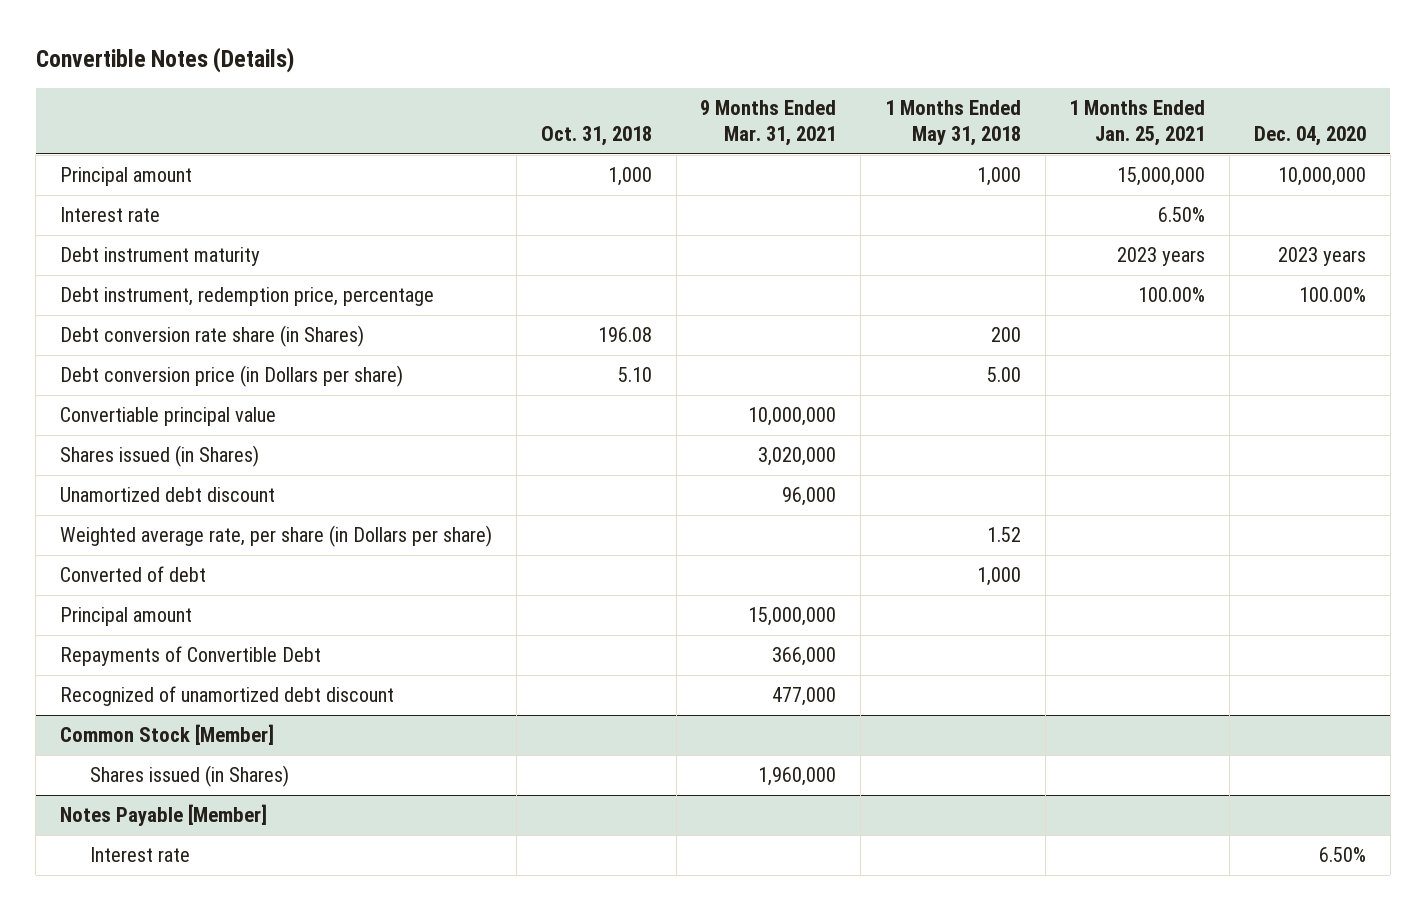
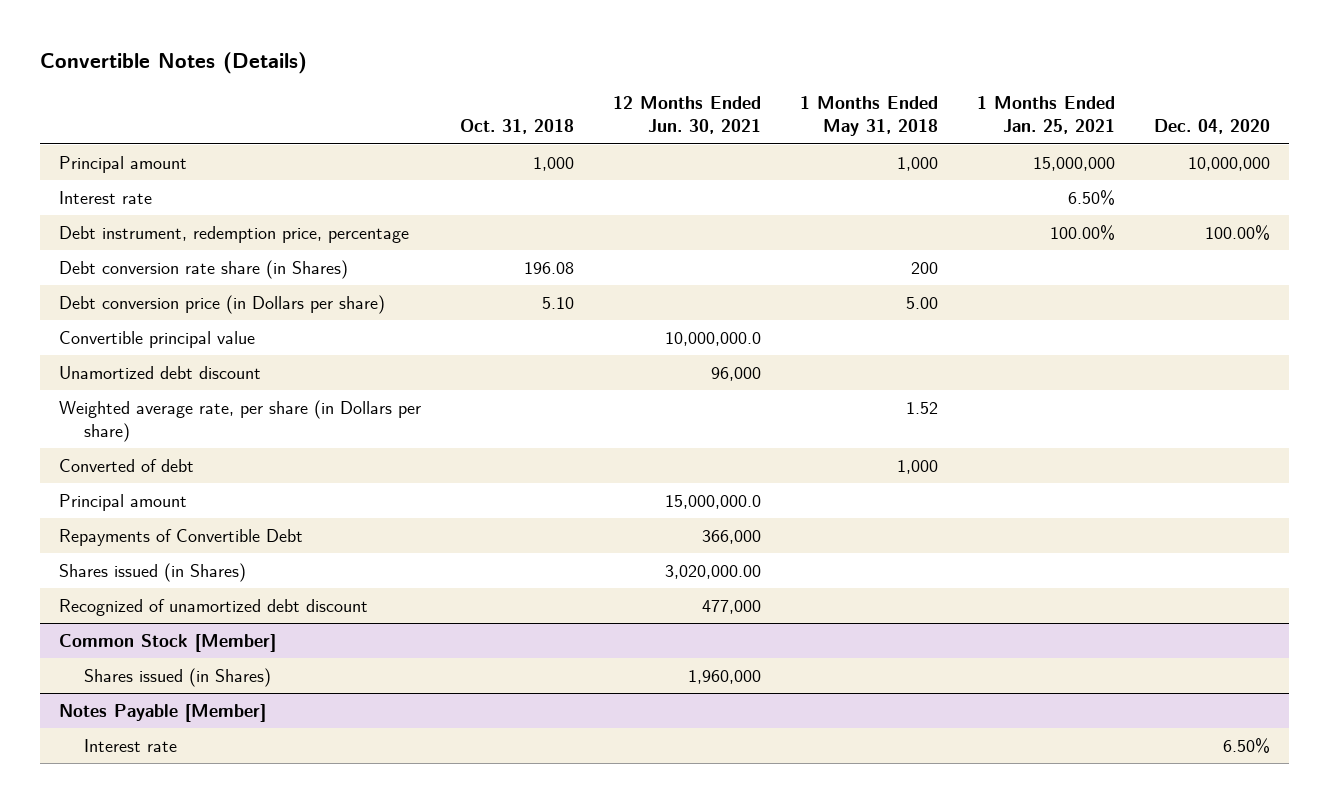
- | Oct. 31, 2018 | 9 Months Ended Mar. 31, 2021 | 1 Months Ended May 31, 2018 | 1 Months Ended Jan. 25, 2021 | Dec. 04, 2020
+ | Oct. 31, 2018 | 12 Months Ended Jun. 30, 2021 | 1 Months Ended May 31, 2018 | 1 Months Ended Jan. 25, 2021 | Dec. 04, 2020
- Debt instrument maturity | | | | 2023 years | 2023 years
- Convertiable principal value | | 10,000,000 | | |
+ Convertible principal value | | 10,000,000.0 | | |
moved down: Shares issued (in Shares) | | 3,020,000.00 | | |

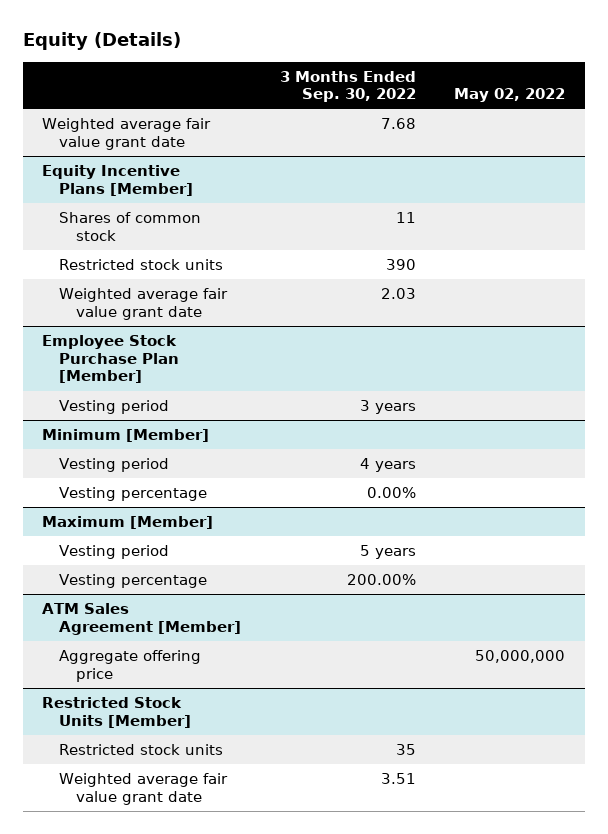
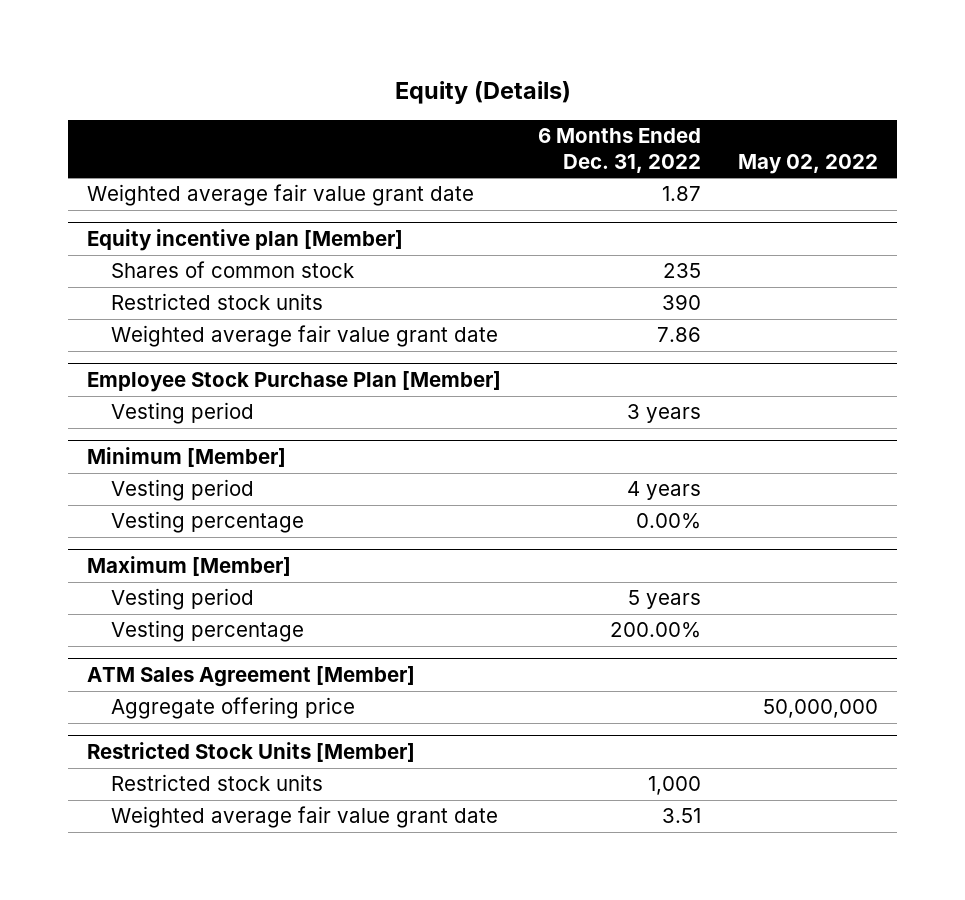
- | 3 Months Ended Sep. 30, 2022 | May 02, 2022
+ | 6 Months Ended Dec. 31, 2022 | May 02, 2022
- Equity Incentive Plans [Member]
+ Equity incentive plan [Member]

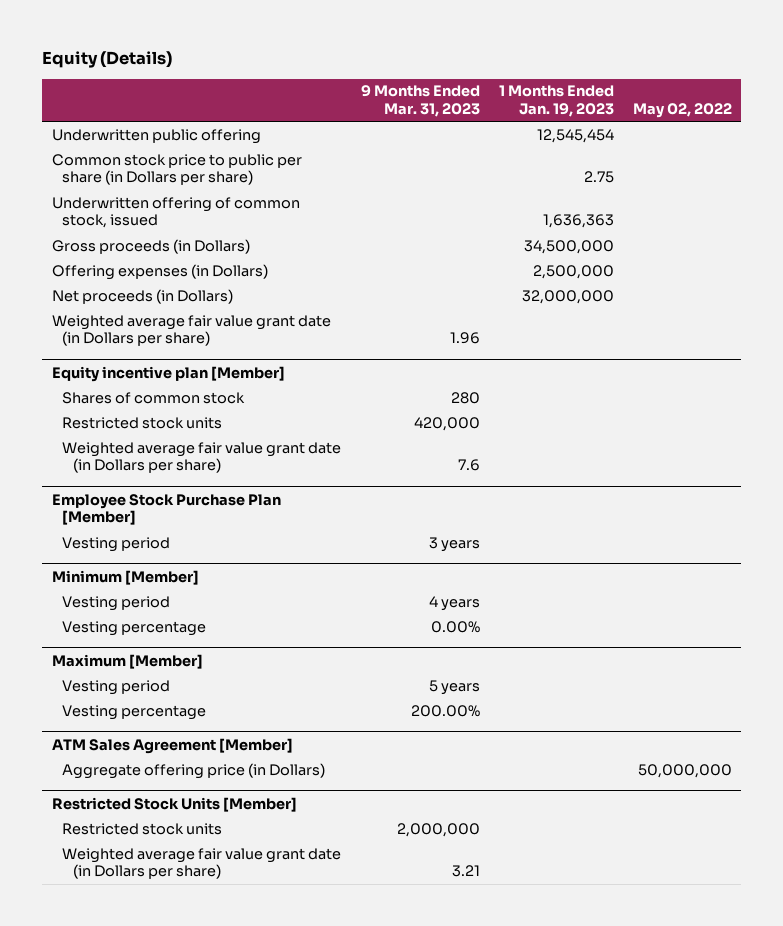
- | 6 Months Ended Dec. 31, 2022 | May 02, 2022
+ | 9 Months Ended Mar. 31, 2023 | 1 Months Ended Jan. 19, 2023 | May 02, 2022
- Weighted average fair value grant date | 1.87 |
+ Underwritten public offering | | 12,545,454 |
+ Common stock price to public per share (in Dollars per share) | | 2.75 |
+ Underwritten offering of common stock, issued | | 1,636,363 |
+ Gross proceeds (in Dollars) | | 34,500,000 |
+ Offering expenses (in Dollars) | | 2,500,000 |
+ Net proceeds (in Dollars) | | 32,000,000 |
+ Weighted average fair value grant date (in Dollars per share) | 1.96 | |
@ Equity incentive plan [Member]
- Weighted average fair value grant date | 7.86 |
+ Weighted average fair value grant date (in Dollars per share) | 7.6 | |
@ ATM Sales Agreement [Member]
- Aggregate offering price | | 50,000,000
+ Aggregate offering price (in Dollars) | | | 50,000,000
@ Restricted Stock Units [Member]
- Weighted average fair value grant date | 3.51 |
+ Weighted average fair value grant date (in Dollars per share) | 3.21 | |

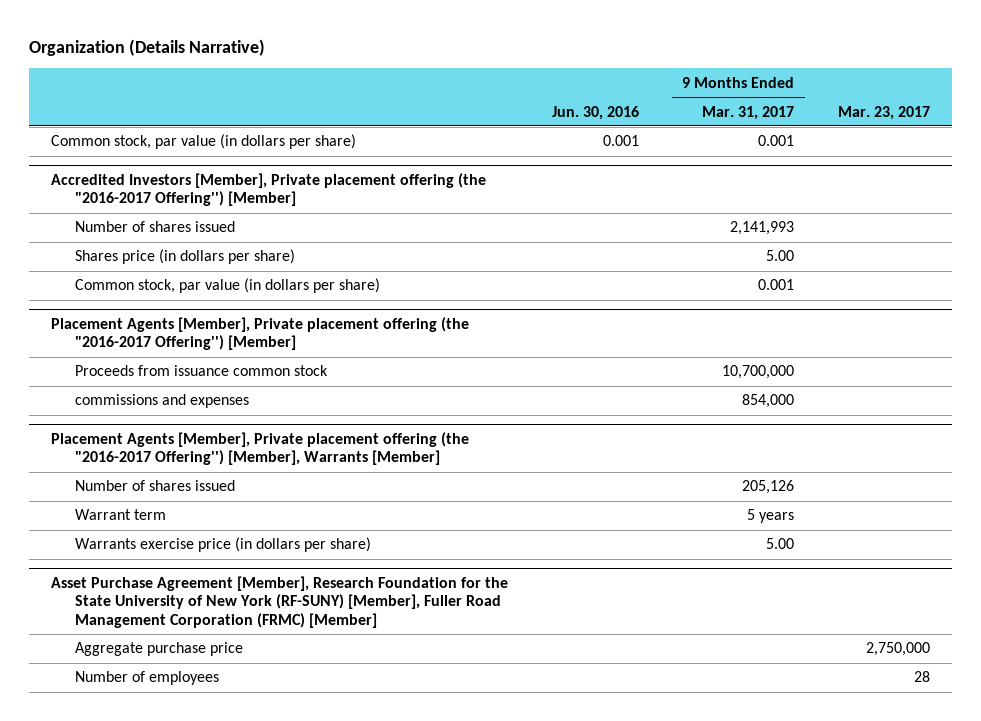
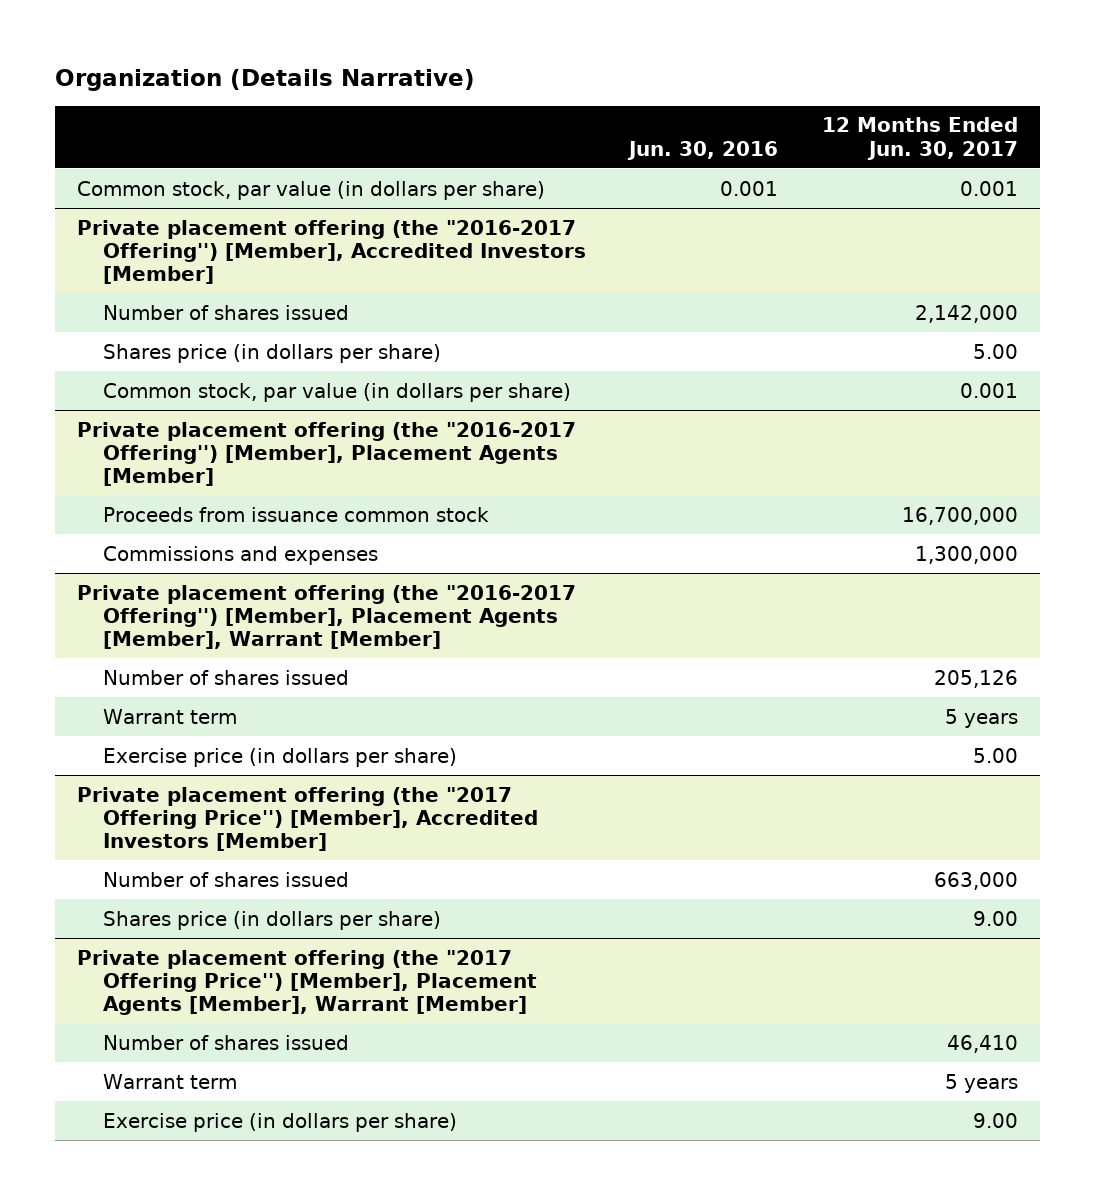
- | Jun. 30, 2016 | 9 Months Ended Mar. 31, 2017 | Mar. 23, 2017
+ | Jun. 30, 2016 | 12 Months Ended Jun. 30, 2017
- Accredited Investors [Member], Private placement offering (the "2016-2017 Offering'') [Member]
+ Private placement offering (the "2016-2017 Offering'') [Member], Accredited Investors [Member]
- Placement Agents [Member], Private placement offering (the "2016-2017 Offering'') [Member]
+ Private placement offering (the "2016-2017 Offering'') [Member], Placement Agents [Member]
- commissions and expenses | | 854,000 |
- Placement Agents [Member], Private placement offering (the "2016-2017 Offering'') [Member], Warrants [Member]
+ Commissions and expenses | | 1,300,000
+ Private placement offering (the "2016-2017 Offering'') [Member], Placement Agents [Member], Warrant [Member]
- Warrants exercise price (in dollars per share) | | 5.00 |
- Asset Purchase Agreement [Member], Research Foundation for the State University of New York (RF-SUNY) [Member], Fuller Road Management Corporation (FRMC) [Member]
- Aggregate purchase price | | | 2,750,000
- Number of employees | | | 28
+ Exercise price (in dollars per share) | | 5.00
+ Private placement offering (the "2017 Offering Price'') [Member], Accredited Investors [Member]
+ Number of shares issued | | 663,000
+ Shares price (in dollars per share) | | 9.00
+ Private placement offering (the "2017 Offering Price'') [Member], Placement Agents [Member], Warrant [Member]
+ Number of shares issued | | 46,410
+ Warrant term | | 5 years
+ Exercise price (in dollars per share) | | 9.00

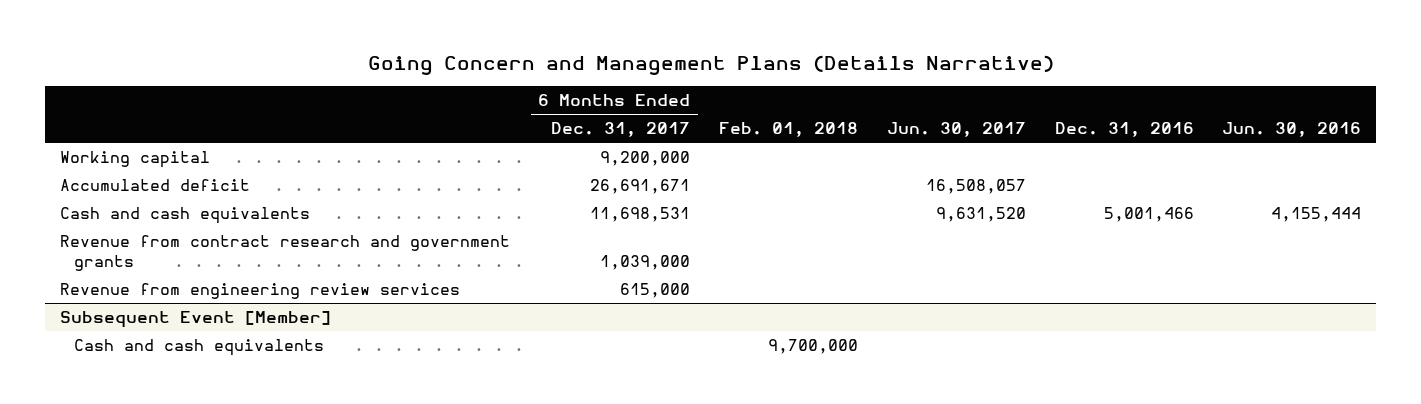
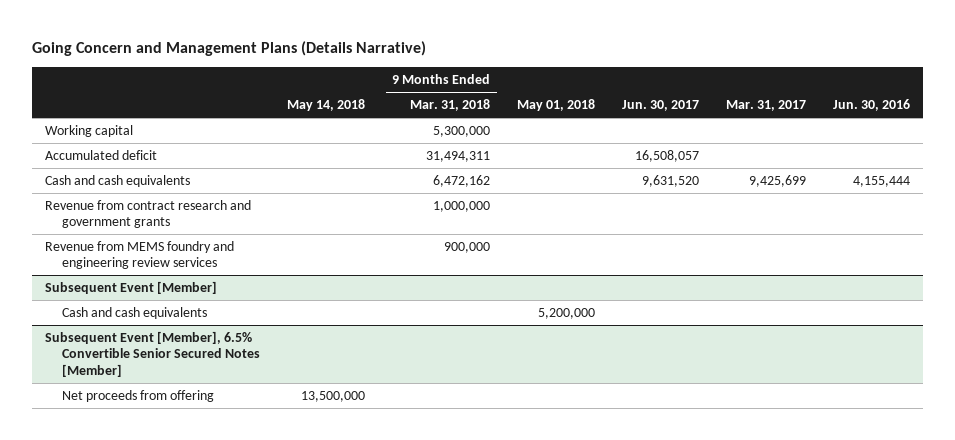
- | 6 Months Ended Dec. 31, 2017 | Feb. 01, 2018 | Jun. 30, 2017 | Dec. 31, 2016 | Jun. 30, 2016
+ | May 14, 2018 | 9 Months Ended Mar. 31, 2018 | May 01, 2018 | Jun. 30, 2017 | Mar. 31, 2017 | Jun. 30, 2016
- Revenue from engineering review services | 615,000 | | | |
+ Revenue from MEMS foundry and engineering review services | | 900,000 | | | |
+ Subsequent Event [Member], 6.5% Convertible Senior Secured Notes [Member]
+ Net proceeds from offering | 13,500,000 | | | | |

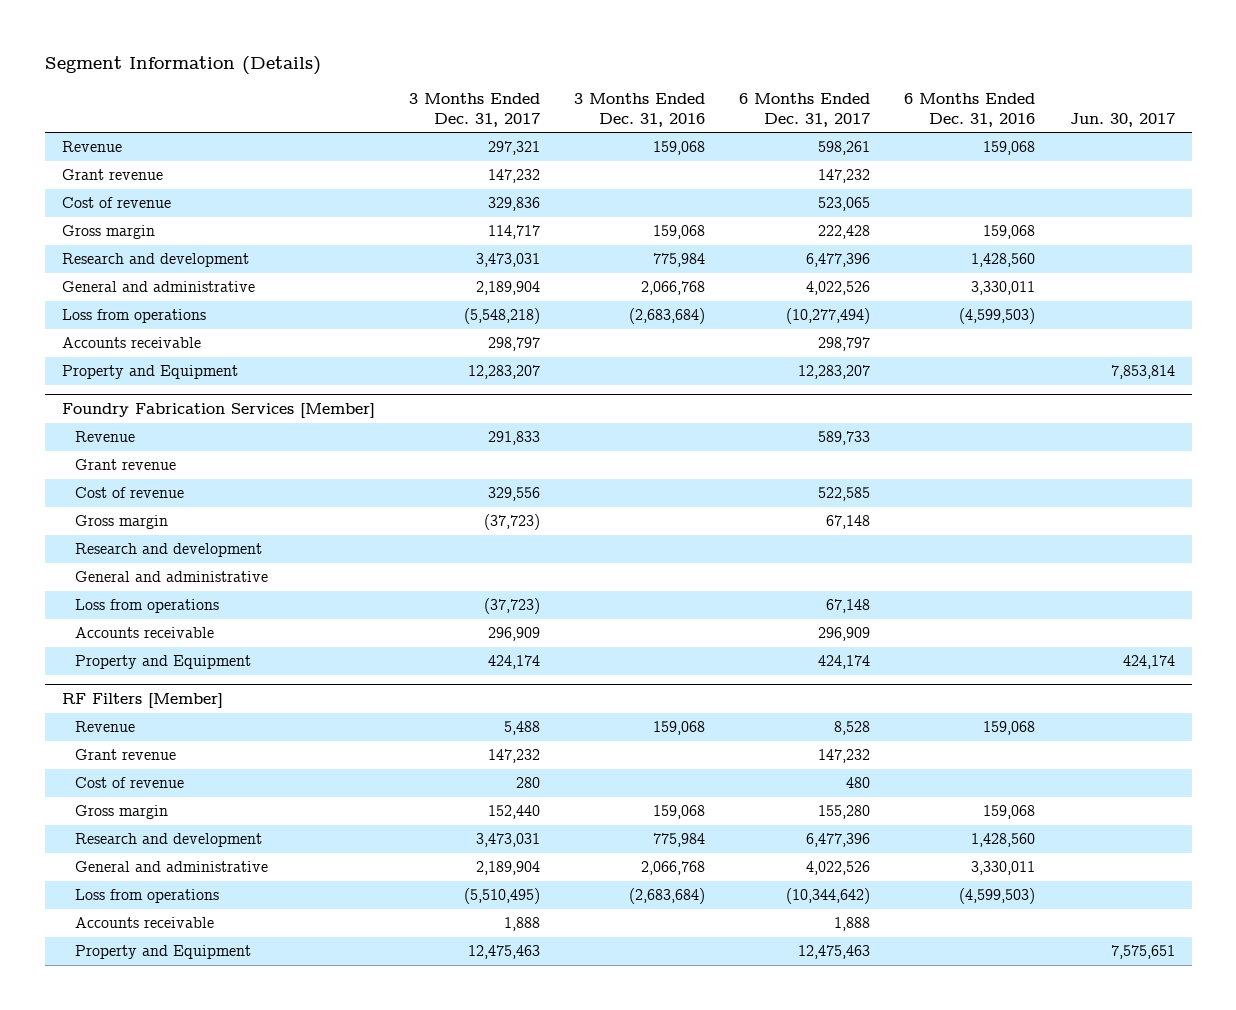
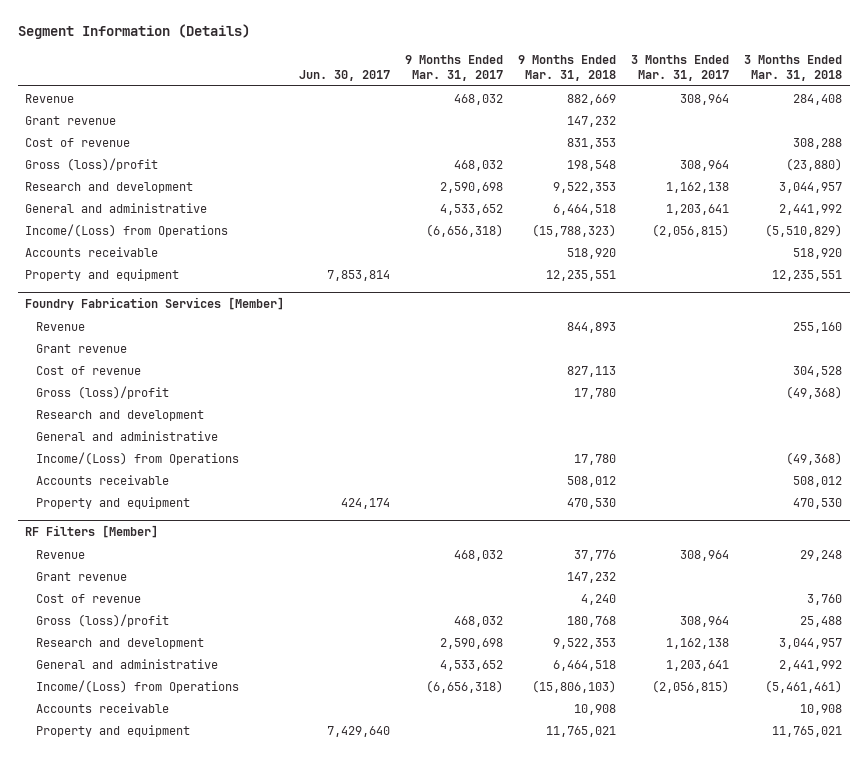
- | 3 Months Ended Dec. 31, 2017 | 3 Months Ended Dec. 31, 2016 | 6 Months Ended Dec. 31, 2017 | 6 Months Ended Dec. 31, 2016 | Jun. 30, 2017
+ | Jun. 30, 2017 | 9 Months Ended Mar. 31, 2017 | 9 Months Ended Mar. 31, 2018 | 3 Months Ended Mar. 31, 2017 | 3 Months Ended Mar. 31, 2018
- Gross margin | 114,717 | 159,068 | 222,428 | 159,068 |
+ Gross (loss)/profit | | 468,032 | 198,548 | 308,964 | (23,880)
- Loss from operations | (5,548,218) | (2,683,684) | (10,277,494) | (4,599,503) |
+ Income/(Loss) from Operations | | (6,656,318) | (15,788,323) | (2,056,815) | (5,510,829)
- Property and Equipment | 12,283,207 | | 12,283,207 | | 7,853,814
+ Property and equipment | 7,853,814 | | 12,235,551 | | 12,235,551
@ Foundry Fabrication Services [Member]
- Gross margin | (37,723) | | 67,148 | |
+ Gross (loss)/profit | | | 17,780 | | (49,368)
- Loss from operations | (37,723) | | 67,148 | |
+ Income/(Loss) from Operations | | | 17,780 | | (49,368)
- Property and Equipment | 424,174 | | 424,174 | | 424,174
+ Property and equipment | 424,174 | | 470,530 | | 470,530
@ RF Filters [Member]
- Gross margin | 152,440 | 159,068 | 155,280 | 159,068 |
+ Gross (loss)/profit | | 468,032 | 180,768 | 308,964 | 25,488
- Loss from operations | (5,510,495) | (2,683,684) | (10,344,642) | (4,599,503) |
+ Income/(Loss) from Operations | | (6,656,318) | (15,806,103) | (2,056,815) | (5,461,461)
- Property and Equipment | 12,475,463 | | 12,475,463 | | 7,575,651
+ Property and equipment | 7,429,640 | | 11,765,021 | | 11,765,021

